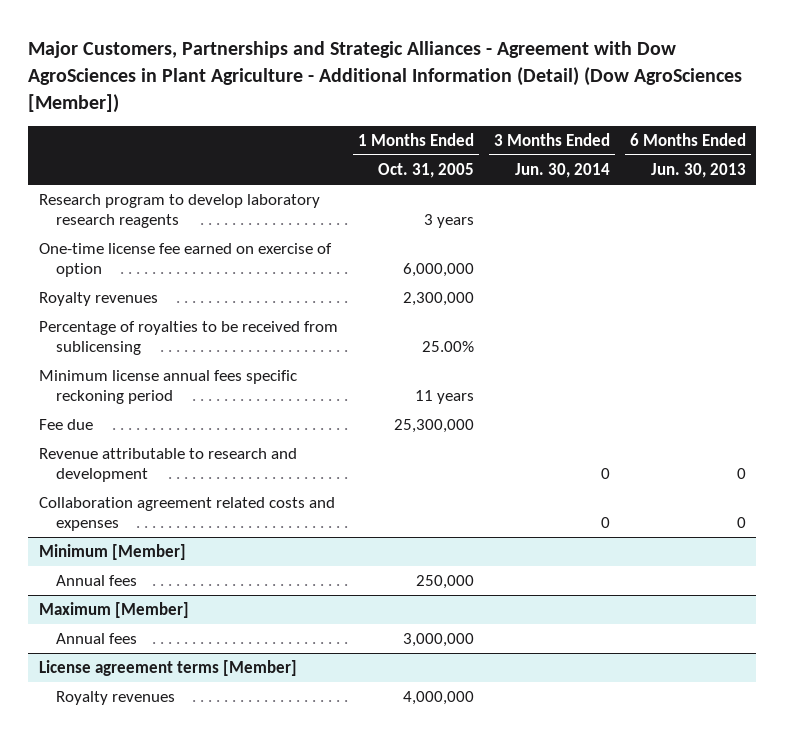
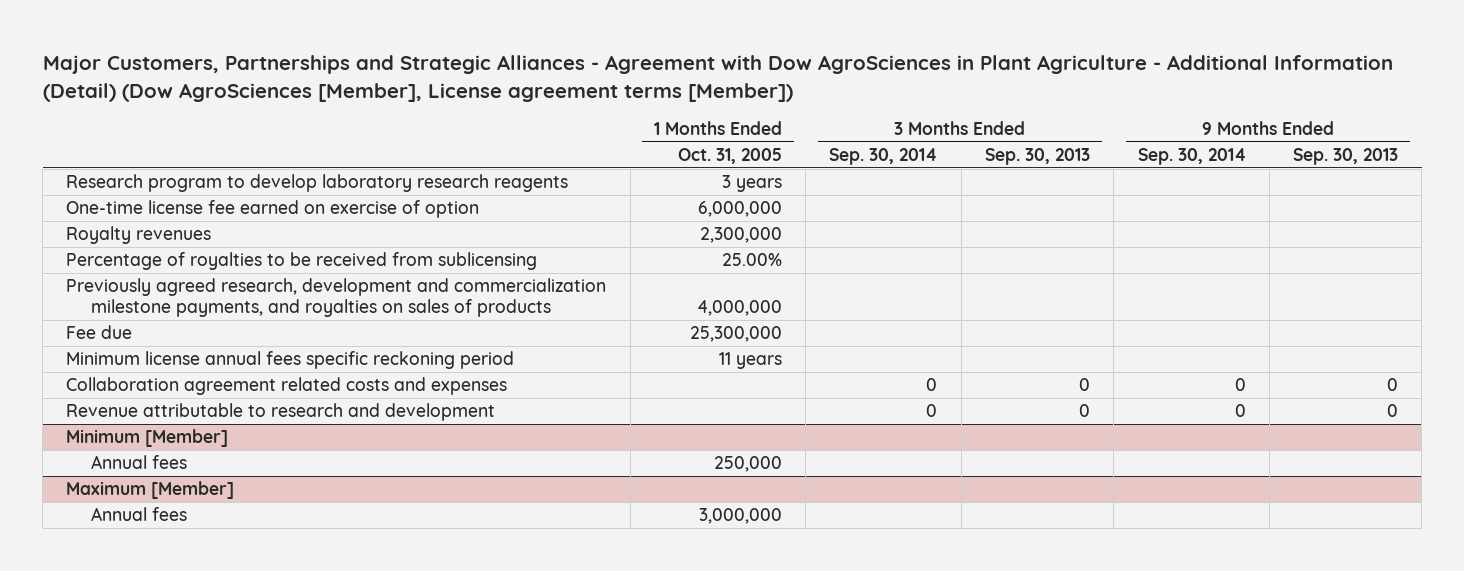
- Major Customers, Partnerships and Strategic Alliances - Agreement with Dow AgroSciences in Plant Agriculture - Additional Information (Detail) (Dow AgroSciences [Member])
+ Major Customers, Partnerships and Strategic Alliances - Agreement with Dow AgroSciences in Plant Agriculture - Additional Information (Detail) (Dow AgroSciences [Member], License agreement terms [Member])
- | 1 Months Ended Oct. 31, 2005 | 3 Months Ended Jun. 30, 2014 | 6 Months Ended Jun. 30, 2013
+ | 1 Months Ended Oct. 31, 2005 | 3 Months Ended Sep. 30, 2014 | 3 Months Ended Sep. 30, 2013 | 9 Months Ended Sep. 30, 2014 | 9 Months Ended Sep. 30, 2013
+ Previously agreed research, development and commercialization milestone payments, and royalties on sales of products | 4,000,000 | | | |
moved down: Minimum license annual fees specific reckoning period | 11 years | | | |
moved down: Revenue attributable to research and development | | 0 | 0 | 0 | 0
- License agreement terms [Member]
- Royalty revenues | 4,000,000 | |

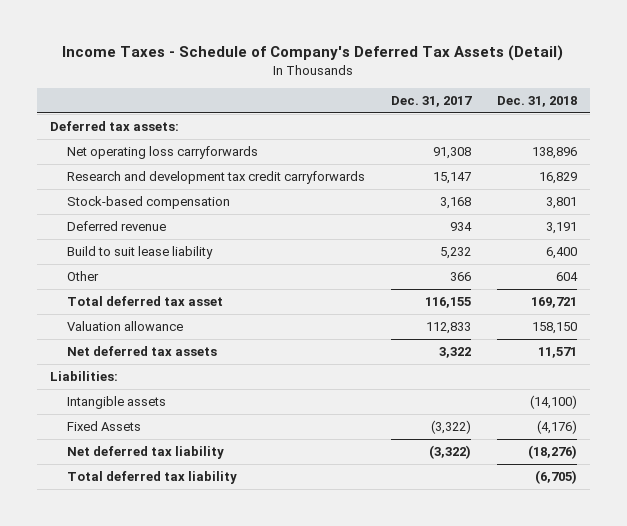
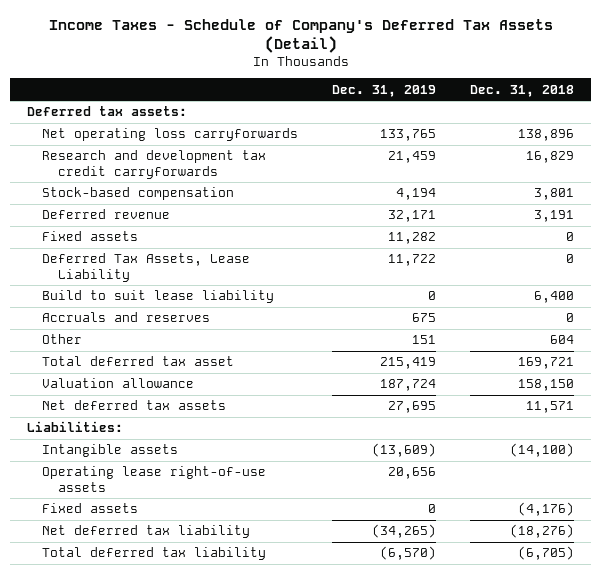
- | Dec. 31, 2017 | Dec. 31, 2018
+ | Dec. 31, 2019 | Dec. 31, 2018
+ Fixed assets | 11,282 | 0
+ Deferred Tax Assets, Lease Liability | 11,722 | 0
+ Accruals and reserves | 675 | 0
- Fixed Assets | (3,322) | (4,176)
+ Operating lease right-of-use assets | 20,656 |
+ Fixed assets | 0 | (4,176)

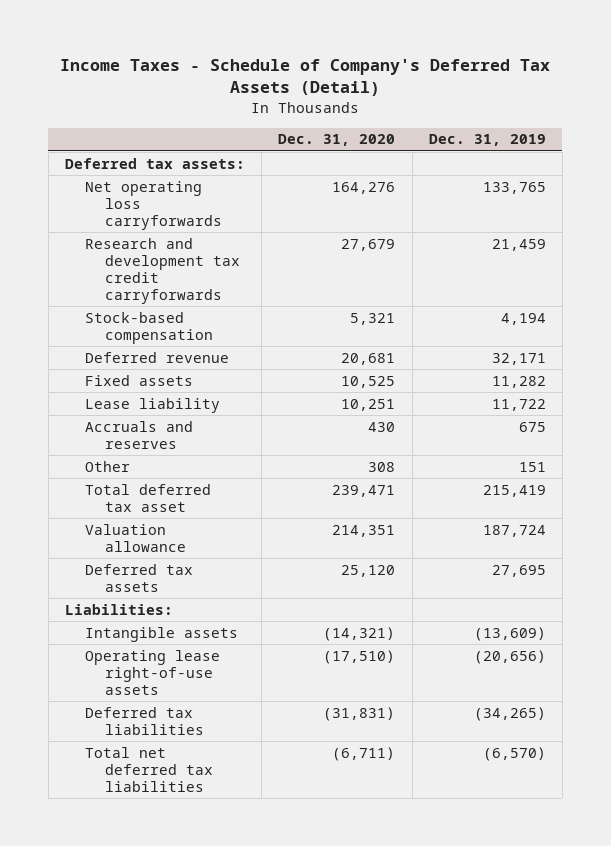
- | Dec. 31, 2019 | Dec. 31, 2018
+ | Dec. 31, 2020 | Dec. 31, 2019
- Deferred Tax Assets, Lease Liability | 11,722 | 0
- Build to suit lease liability | 0 | 6,400
+ Lease liability | 10,251 | 11,722
- Net deferred tax assets | 27,695 | 11,571
+ Deferred tax assets | 25,120 | 27,695
- Operating lease right-of-use assets | 20,656 |
- Fixed assets | 0 | (4,176)
- Net deferred tax liability | (34,265) | (18,276)
- Total deferred tax liability | (6,570) | (6,705)
+ Operating lease right-of-use assets | (17,510) | (20,656)
+ Deferred tax liabilities | (31,831) | (34,265)
+ Total net deferred tax liabilities | (6,711) | (6,570)

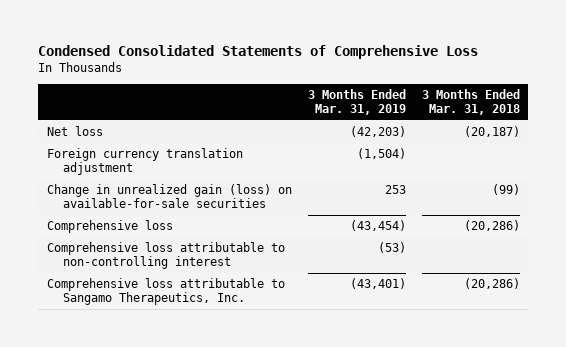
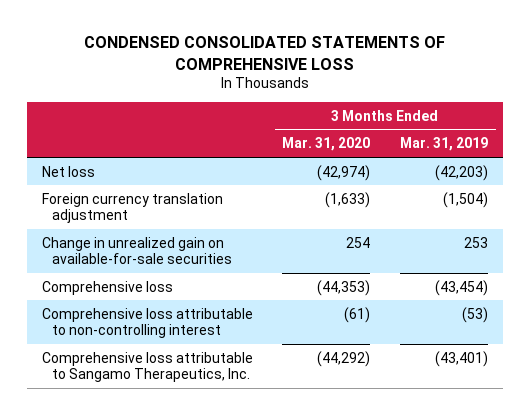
- Condensed Consolidated Statements of Comprehensive Loss
+ CONDENSED CONSOLIDATED STATEMENTS OF COMPREHENSIVE LOSS
- | 3 Months Ended Mar. 31, 2019 | 3 Months Ended Mar. 31, 2018
+ | 3 Months Ended Mar. 31, 2020 | 3 Months Ended Mar. 31, 2019
- Change in unrealized gain (loss) on available-for-sale securities | 253 | (99)
+ Change in unrealized gain on available-for-sale securities | 254 | 253

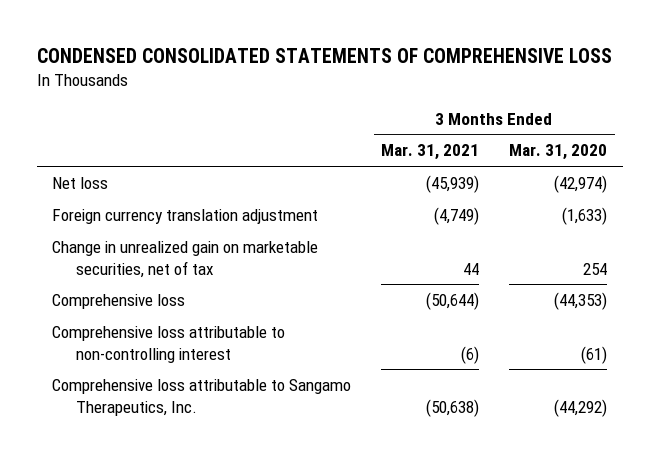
- | 3 Months Ended Mar. 31, 2020 | 3 Months Ended Mar. 31, 2019
+ | 3 Months Ended Mar. 31, 2021 | 3 Months Ended Mar. 31, 2020
- Change in unrealized gain on available-for-sale securities | 254 | 253
+ Change in unrealized gain on marketable securities, net of tax | 44 | 254

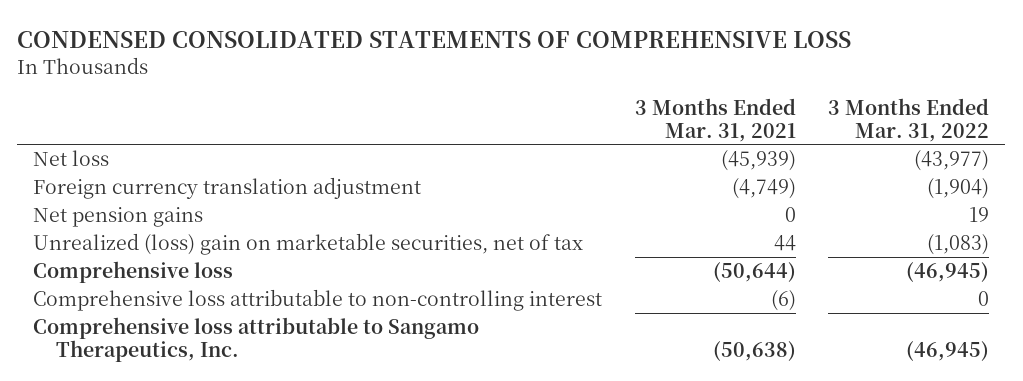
- | 3 Months Ended Mar. 31, 2021 | 3 Months Ended Mar. 31, 2020
+ | 3 Months Ended Mar. 31, 2021 | 3 Months Ended Mar. 31, 2022
- Change in unrealized gain on marketable securities, net of tax | 44 | 254
+ Net pension gains | 0 | 19
+ Unrealized (loss) gain on marketable securities, net of tax | 44 | (1,083)

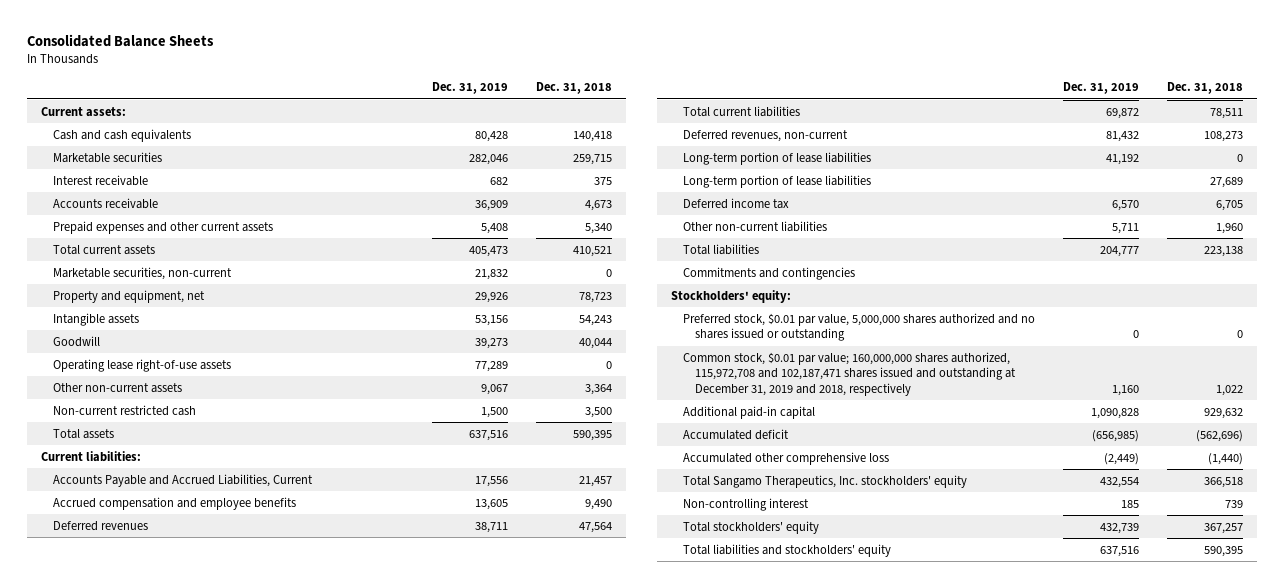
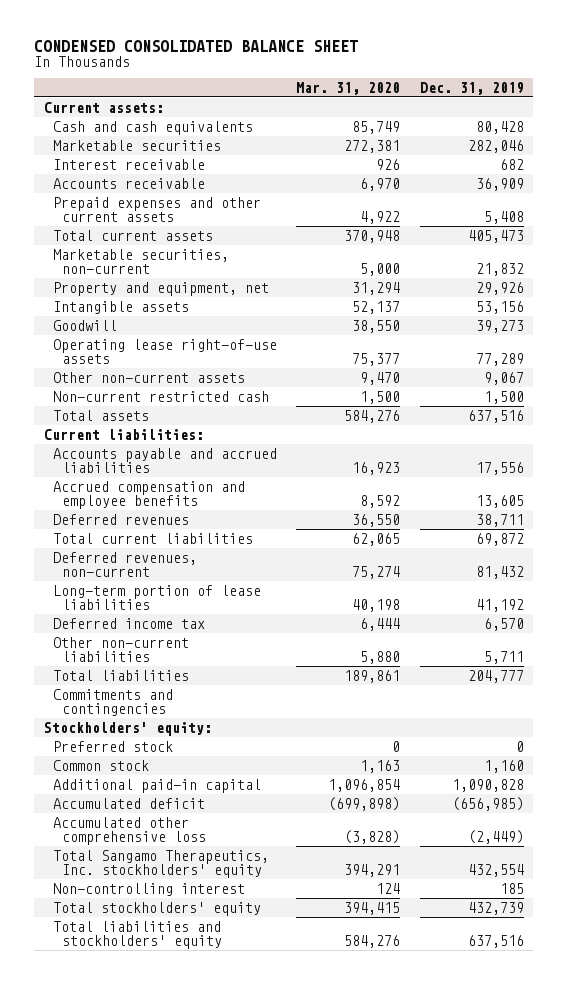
- Consolidated Balance Sheets
+ CONDENSED CONSOLIDATED BALANCE SHEET
- | Dec. 31, 2019 | Dec. 31, 2018
+ | Mar. 31, 2020 | Dec. 31, 2019
- Accounts Payable and Accrued Liabilities, Current | 17,556 | 21,457
+ Accounts payable and accrued liabilities | 16,923 | 17,556
- Long-term portion of lease liabilities | | 27,689
- Preferred stock, $0.01 par value, 5,000,000 shares authorized and no shares issued or outstanding | 0 | 0
- Common stock, $0.01 par value; 160,000,000 shares authorized, 115,972,708 and 102,187,471 shares issued and outstanding at December 31, 2019 and 2018, respectively | 1,160 | 1,022
+ Preferred stock | 0 | 0
+ Common stock | 1,163 | 1,160

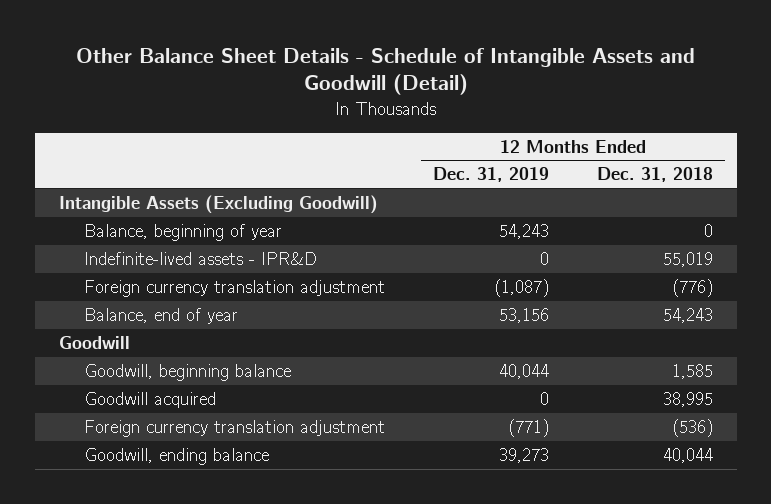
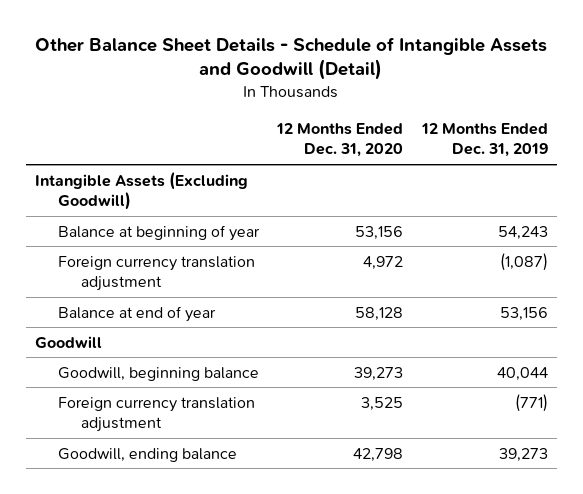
- | 12 Months Ended Dec. 31, 2019 | 12 Months Ended Dec. 31, 2018
+ | 12 Months Ended Dec. 31, 2020 | 12 Months Ended Dec. 31, 2019
- Balance, beginning of year | 54,243 | 0
- Indefinite-lived assets - IPR&D | 0 | 55,019
+ Balance at beginning of year | 53,156 | 54,243
- Balance, end of year | 53,156 | 54,243
+ Balance at end of year | 58,128 | 53,156
- Goodwill acquired | 0 | 38,995

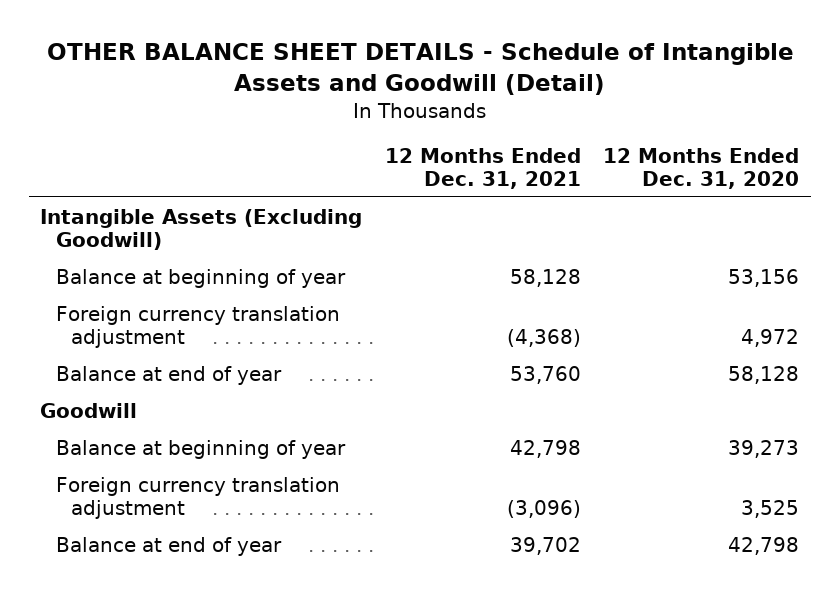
- Other Balance Sheet Details - Schedule of Intangible Assets and Goodwill (Detail)
+ OTHER BALANCE SHEET DETAILS - Schedule of Intangible Assets and Goodwill (Detail)
- | 12 Months Ended Dec. 31, 2020 | 12 Months Ended Dec. 31, 2019
+ | 12 Months Ended Dec. 31, 2021 | 12 Months Ended Dec. 31, 2020
- Goodwill, beginning balance | 39,273 | 40,044
+ Balance at beginning of year | 42,798 | 39,273
- Goodwill, ending balance | 42,798 | 39,273
+ Balance at end of year | 39,702 | 42,798

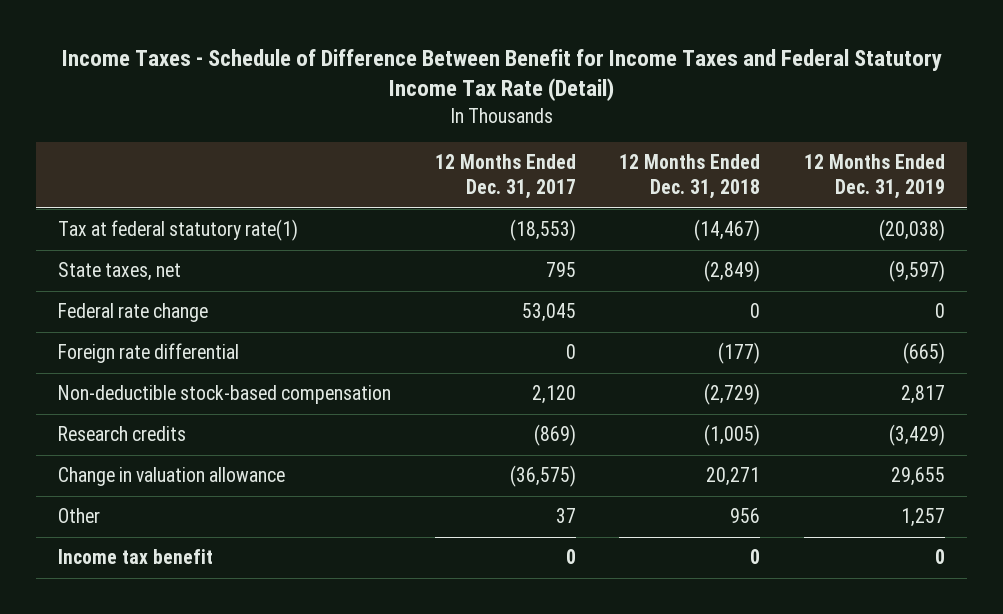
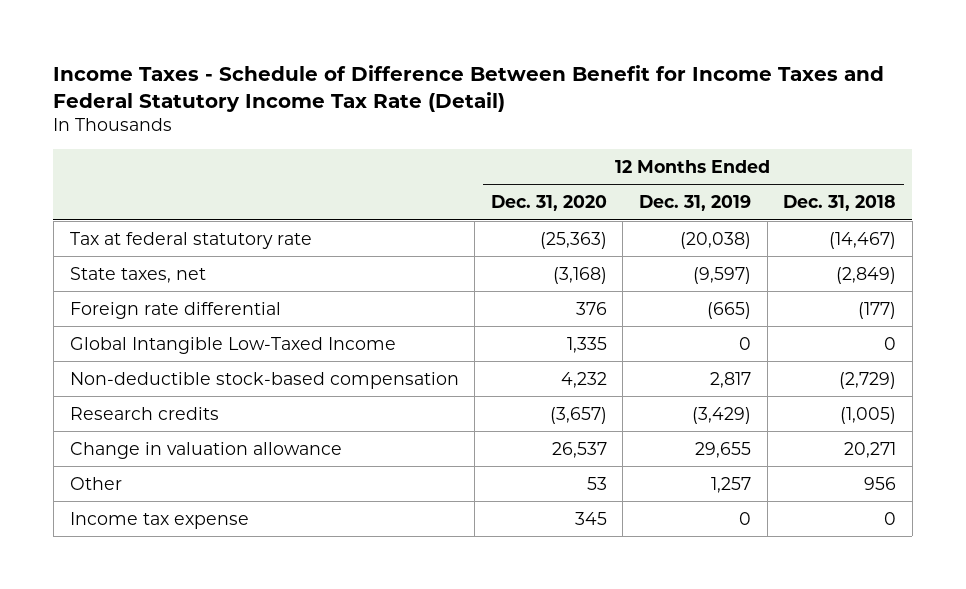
- | 12 Months Ended Dec. 31, 2017 | 12 Months Ended Dec. 31, 2018 | 12 Months Ended Dec. 31, 2019
+ | 12 Months Ended Dec. 31, 2020 | 12 Months Ended Dec. 31, 2019 | 12 Months Ended Dec. 31, 2018
- Tax at federal statutory rate(1) | (18,553) | (14,467) | (20,038)
+ Tax at federal statutory rate | (25,363) | (20,038) | (14,467)
- Federal rate change | 53,045 | 0 | 0
+ Global Intangible Low-Taxed Income | 1,335 | 0 | 0
- Income tax benefit | 0 | 0 | 0
+ Income tax expense | 345 | 0 | 0

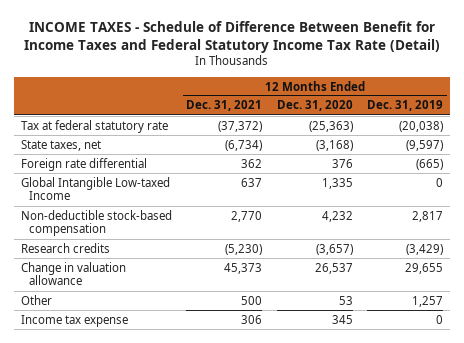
- Income Taxes - Schedule of Difference Between Benefit for Income Taxes and Federal Statutory Income Tax Rate (Detail)
+ INCOME TAXES - Schedule of Difference Between Benefit for Income Taxes and Federal Statutory Income Tax Rate (Detail)
- | 12 Months Ended Dec. 31, 2020 | 12 Months Ended Dec. 31, 2019 | 12 Months Ended Dec. 31, 2018
+ | 12 Months Ended Dec. 31, 2021 | 12 Months Ended Dec. 31, 2020 | 12 Months Ended Dec. 31, 2019
- Global Intangible Low-Taxed Income | 1,335 | 0 | 0
+ Global Intangible Low-taxed Income | 637 | 1,335 | 0

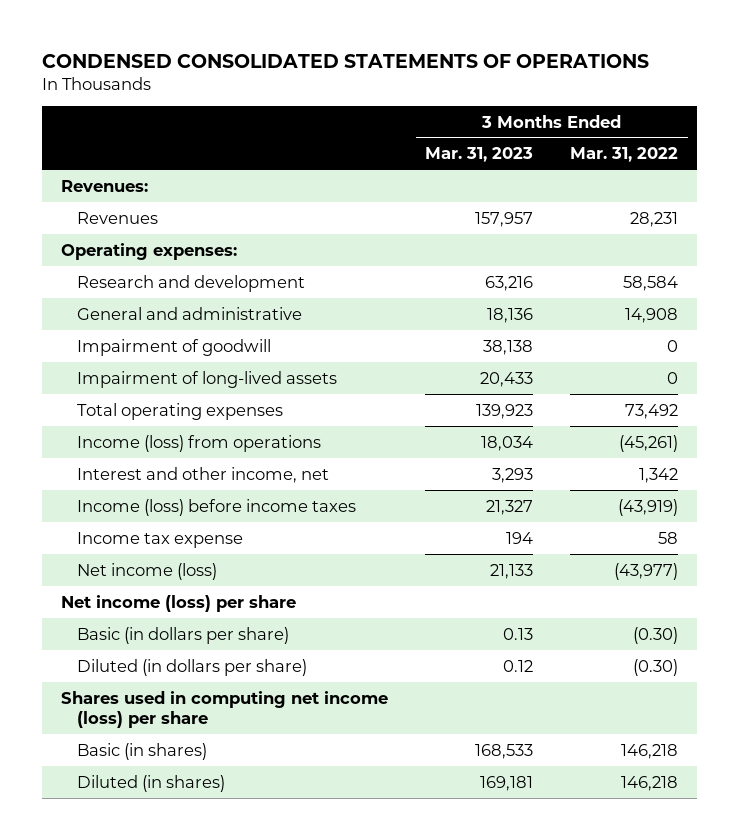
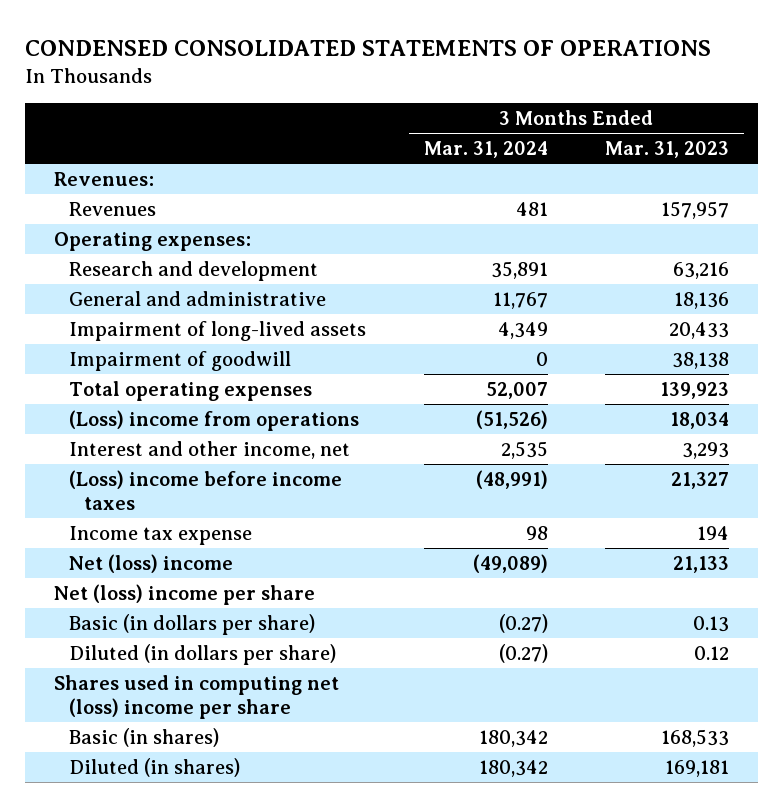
- | 3 Months Ended Mar. 31, 2023 | 3 Months Ended Mar. 31, 2022
+ | 3 Months Ended Mar. 31, 2024 | 3 Months Ended Mar. 31, 2023
moved down: Impairment of goodwill | 0 | 38,138
- Income (loss) from operations | 18,034 | (45,261)
+ (Loss) income from operations | (51,526) | 18,034
- Income (loss) before income taxes | 21,327 | (43,919)
+ (Loss) income before income taxes | (48,991) | 21,327
- Net income (loss) | 21,133 | (43,977)
- Net income (loss) per share
+ Net (loss) income | (49,089) | 21,133
+ Net (loss) income per share
- Shares used in computing net income (loss) per share
+ Shares used in computing net (loss) income per share

